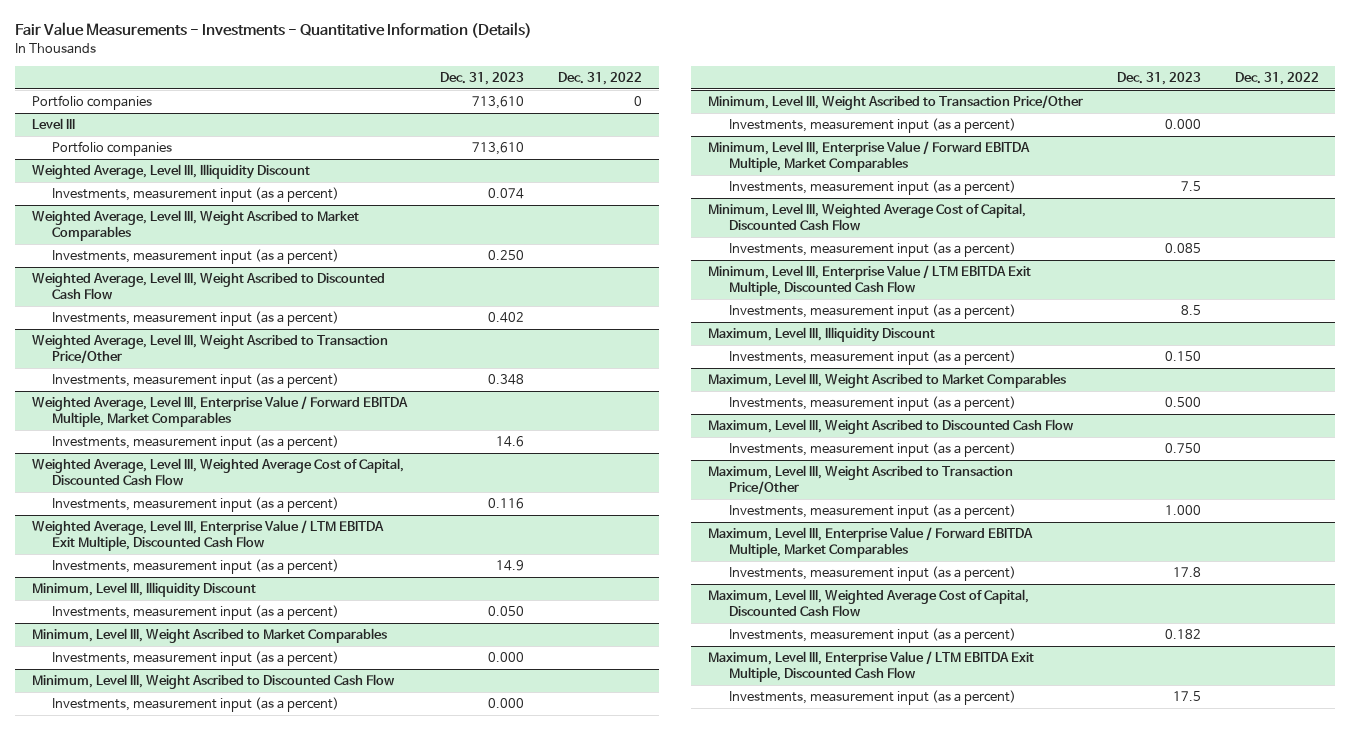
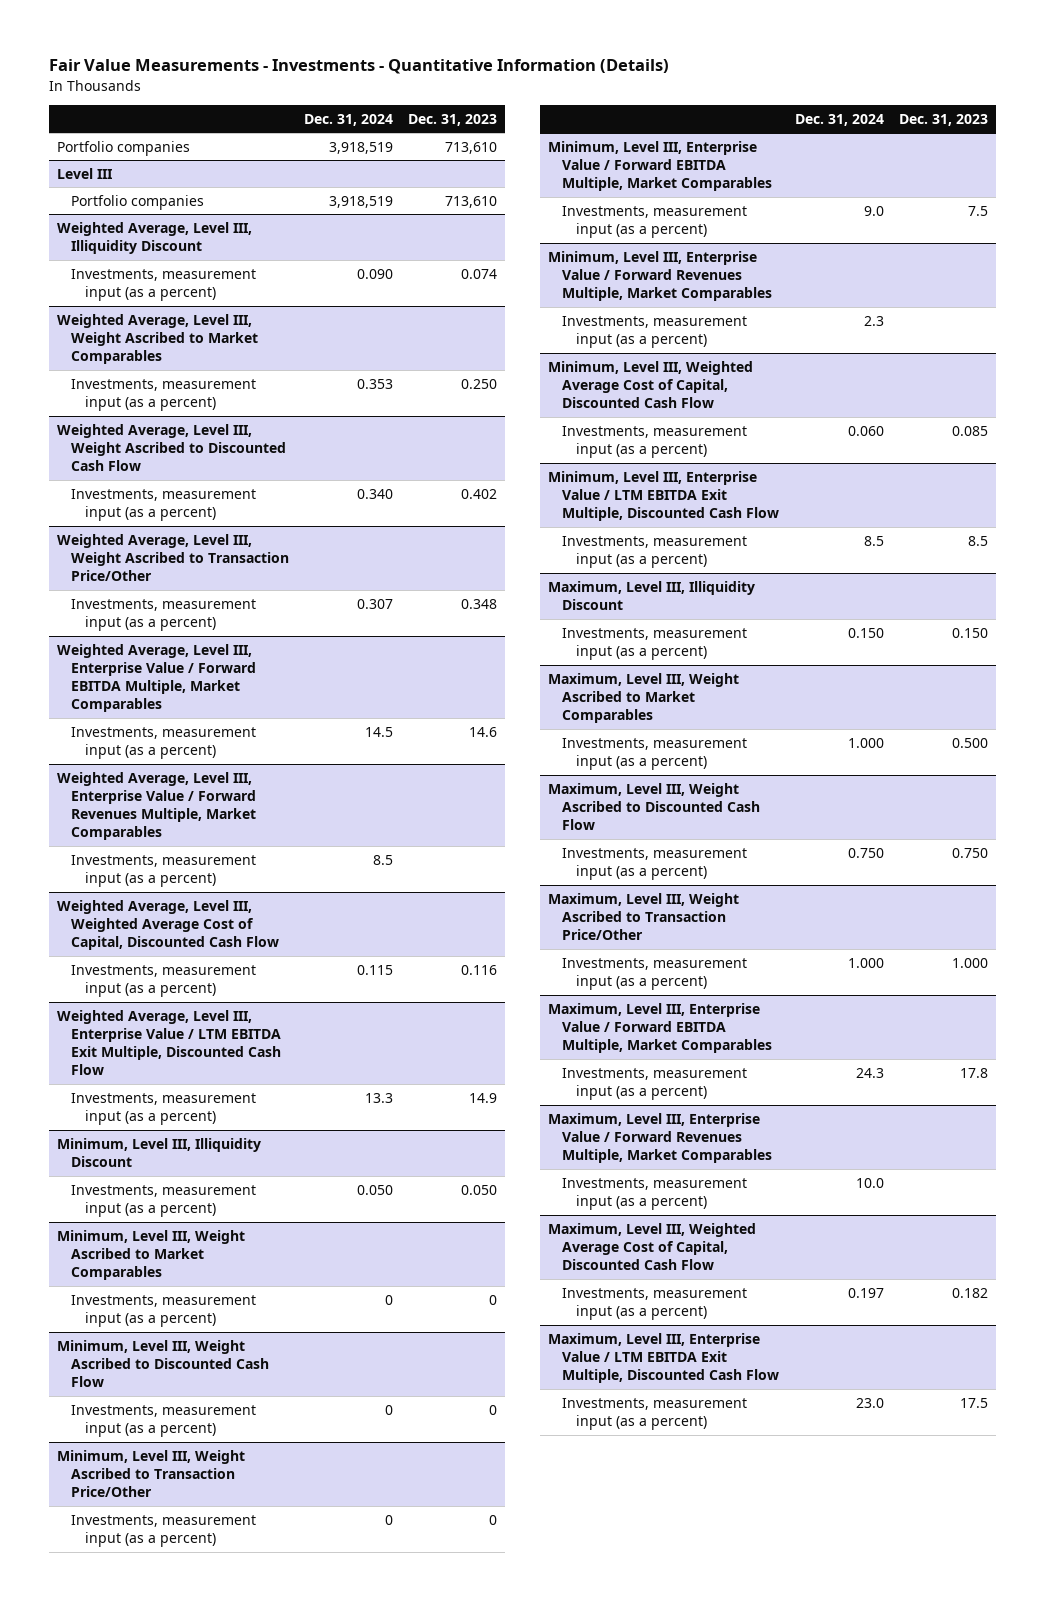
- | Dec. 31, 2023 | Dec. 31, 2022
+ | Dec. 31, 2024 | Dec. 31, 2023
+ Weighted Average, Level III, Enterprise Value / Forward Revenues Multiple, Market Comparables
+ Investments, measurement input (as a percent) | 8.5 |
@ Minimum, Level III, Weight Ascribed to Market Comparables
- Investments, measurement input (as a percent) | 0.000 |
+ Investments, measurement input (as a percent) | 0 | 0
@ Minimum, Level III, Weight Ascribed to Discounted Cash Flow
- Investments, measurement input (as a percent) | 0.000 |
+ Investments, measurement input (as a percent) | 0 | 0
@ Minimum, Level III, Weight Ascribed to Transaction Price/Other
- Investments, measurement input (as a percent) | 0.000 |
+ Investments, measurement input (as a percent) | 0 | 0
+ Minimum, Level III, Enterprise Value / Forward Revenues Multiple, Market Comparables
+ Investments, measurement input (as a percent) | 2.3 |
+ Maximum, Level III, Enterprise Value / Forward Revenues Multiple, Market Comparables
+ Investments, measurement input (as a percent) | 10.0 |

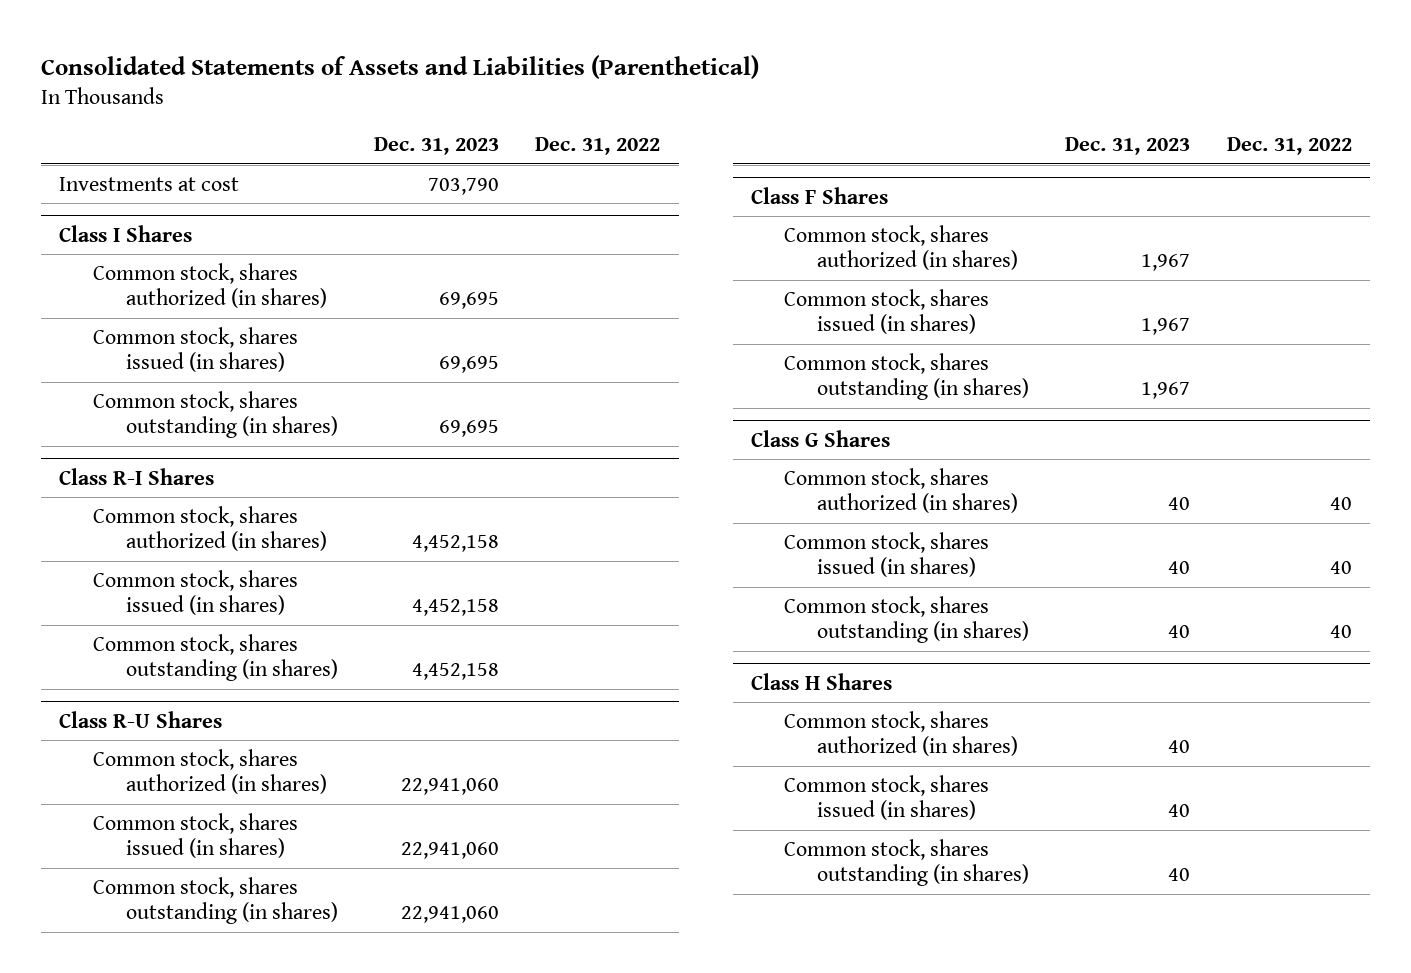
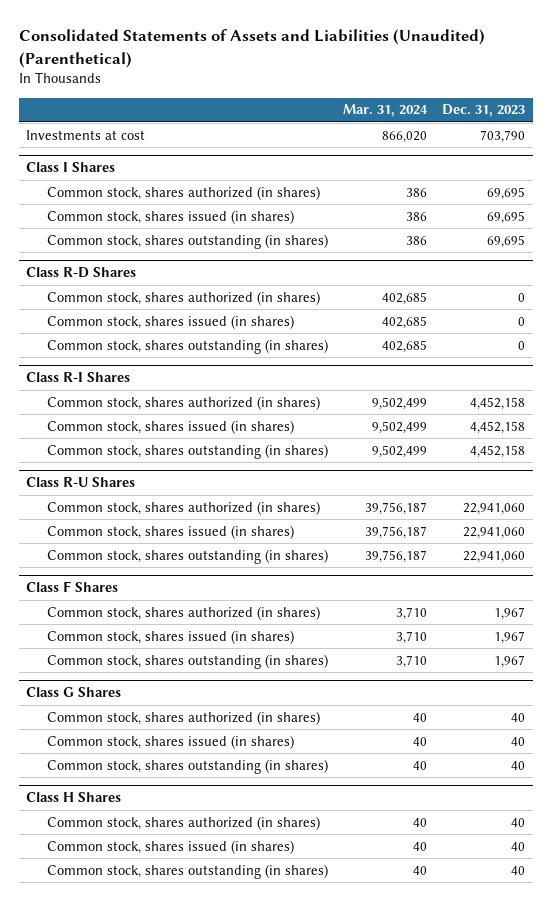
- Consolidated Statements of Assets and Liabilities (Parenthetical)
+ Consolidated Statements of Assets and Liabilities (Unaudited) (Parenthetical)
- | Dec. 31, 2023 | Dec. 31, 2022
+ | Mar. 31, 2024 | Dec. 31, 2023
+ Class R-D Shares
+ Common stock, shares authorized (in shares) | 402,685 | 0
+ Common stock, shares issued (in shares) | 402,685 | 0
+ Common stock, shares outstanding (in shares) | 402,685 | 0

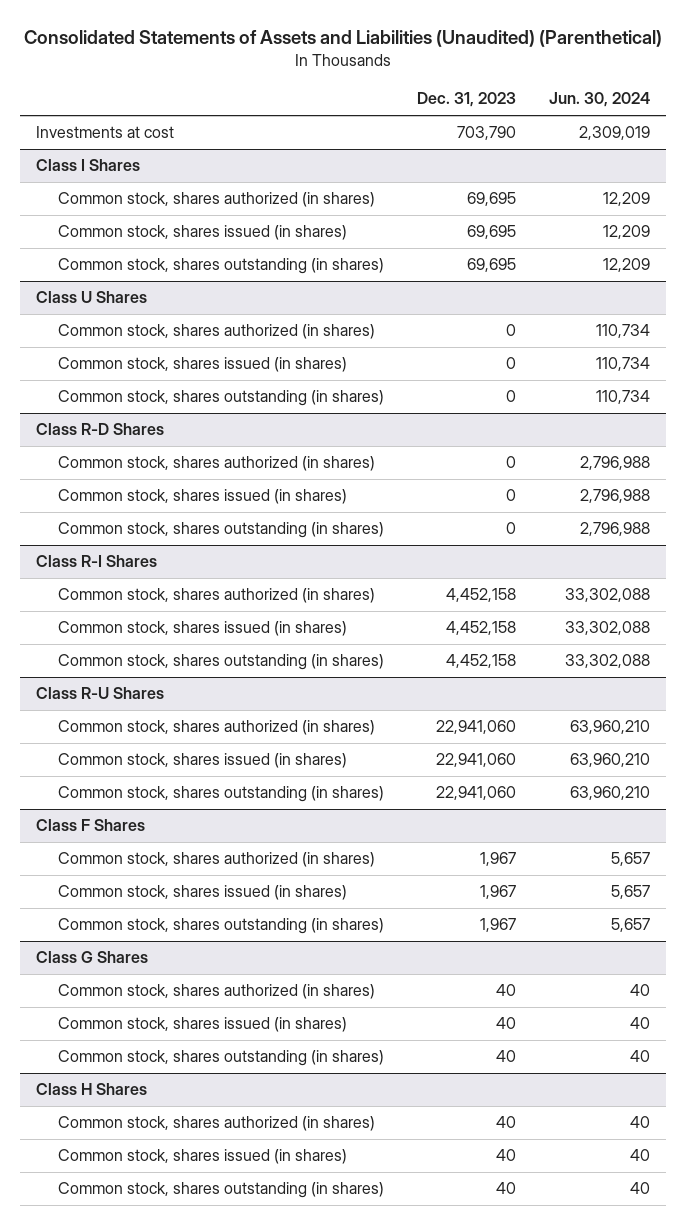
- | Mar. 31, 2024 | Dec. 31, 2023
+ | Dec. 31, 2023 | Jun. 30, 2024
+ Class U Shares
+ Common stock, shares authorized (in shares) | 0 | 110,734
+ Common stock, shares issued (in shares) | 0 | 110,734
+ Common stock, shares outstanding (in shares) | 0 | 110,734

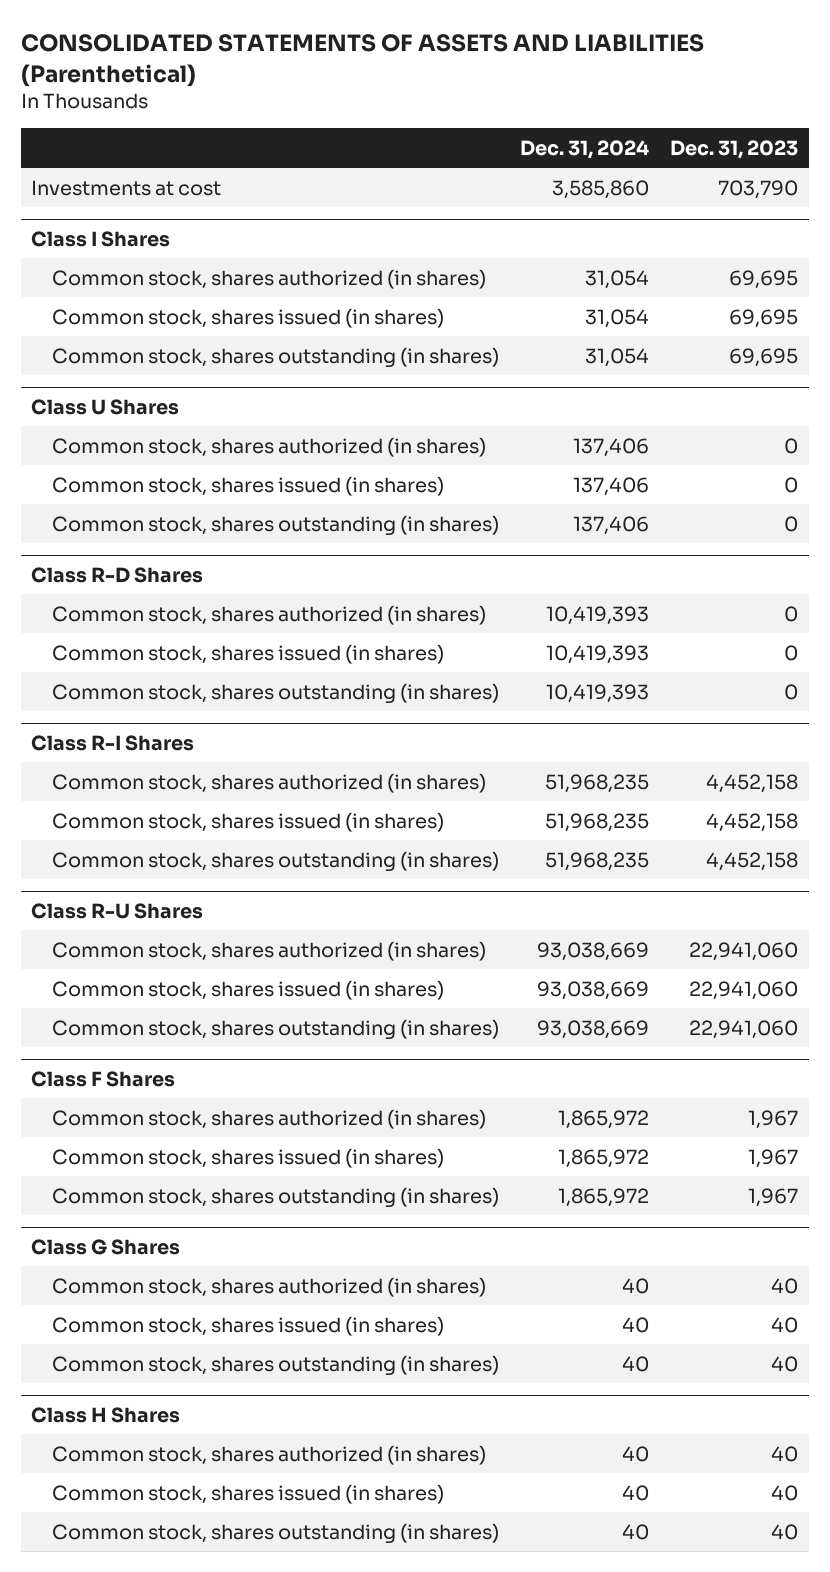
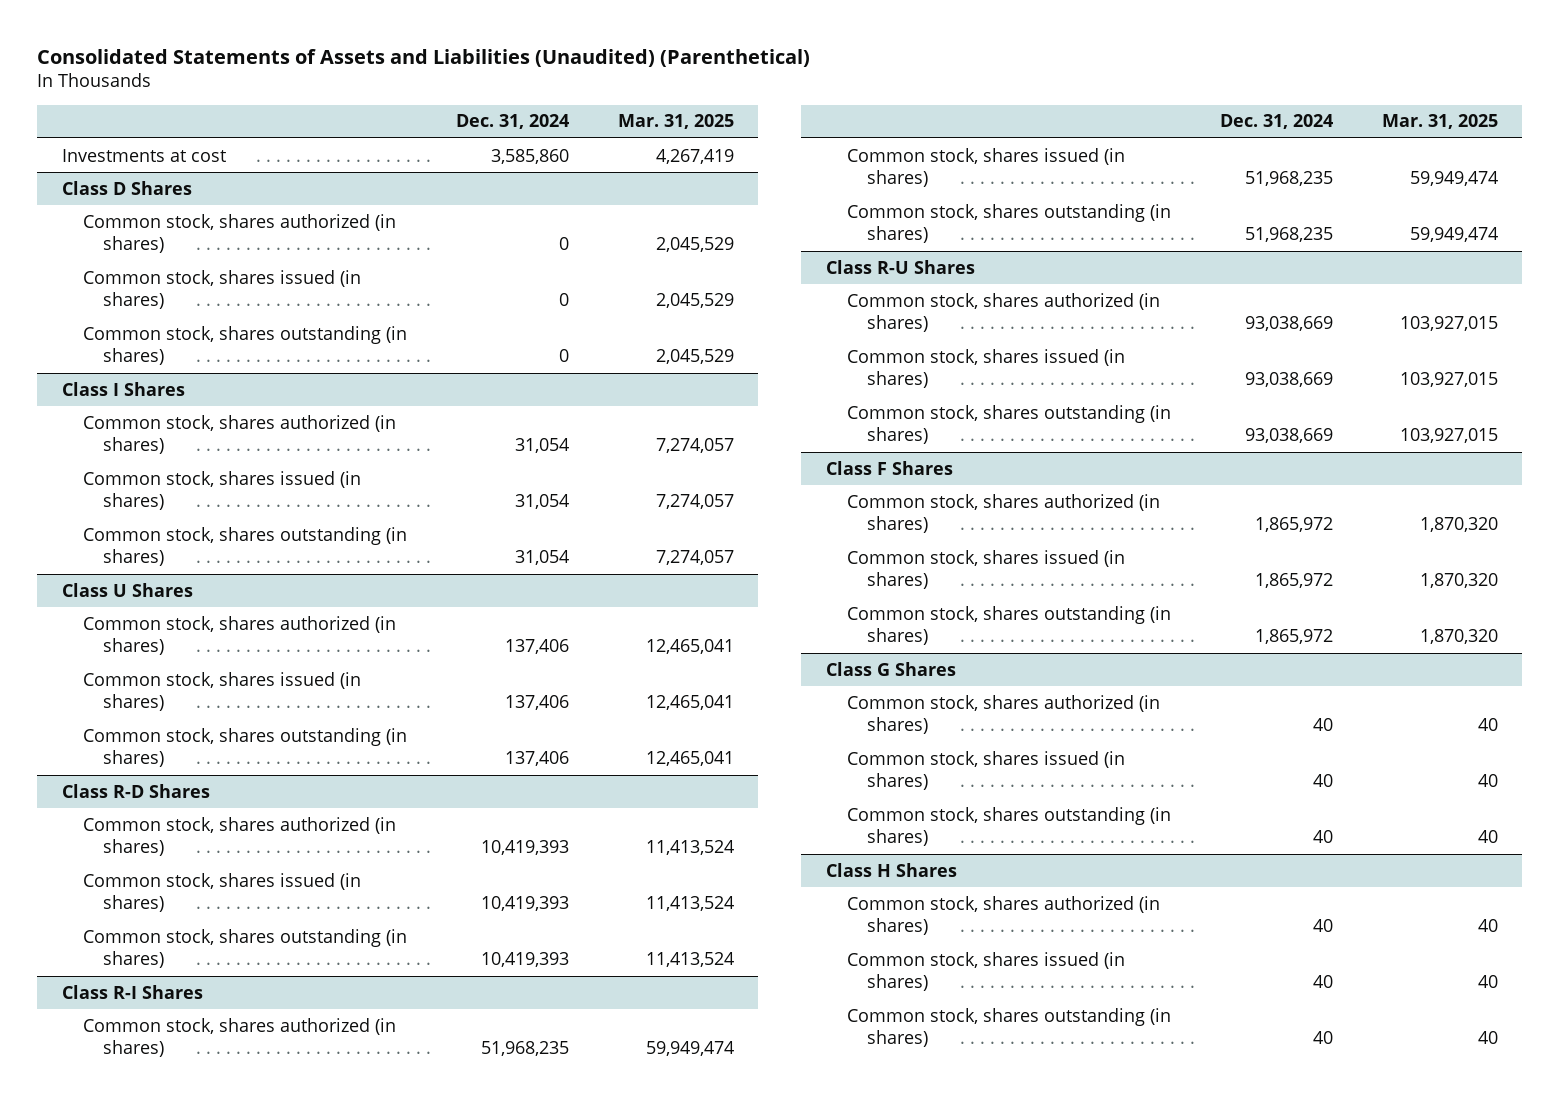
- CONSOLIDATED STATEMENTS OF ASSETS AND LIABILITIES (Parenthetical)
+ Consolidated Statements of Assets and Liabilities (Unaudited) (Parenthetical)
- | Dec. 31, 2024 | Dec. 31, 2023
+ | Dec. 31, 2024 | Mar. 31, 2025
+ Class D Shares
+ Common stock, shares authorized (in shares) | 0 | 2,045,529
+ Common stock, shares issued (in shares) | 0 | 2,045,529
+ Common stock, shares outstanding (in shares) | 0 | 2,045,529

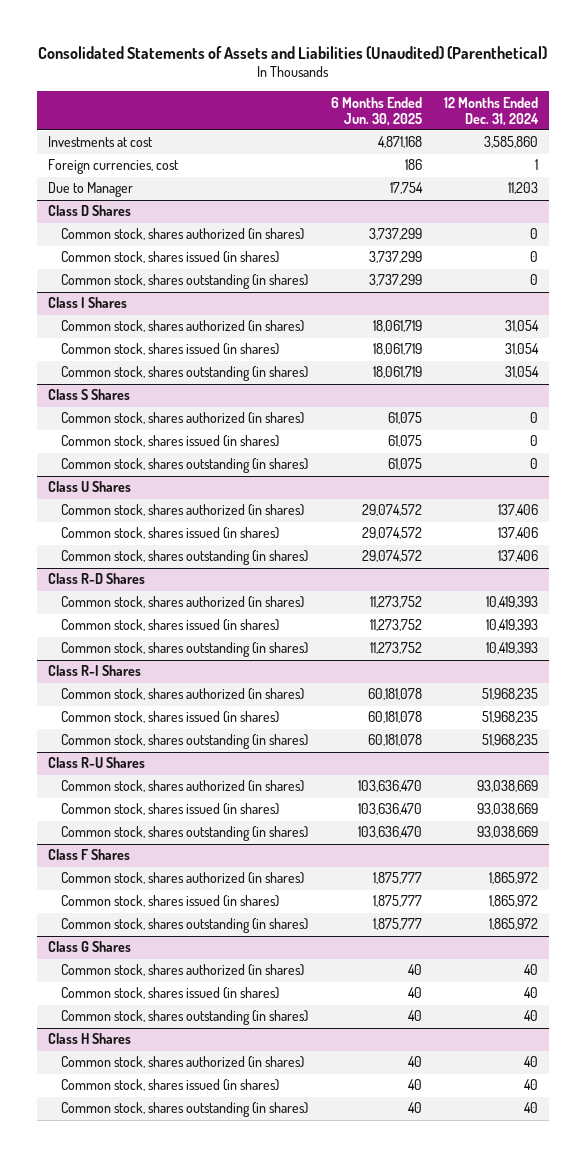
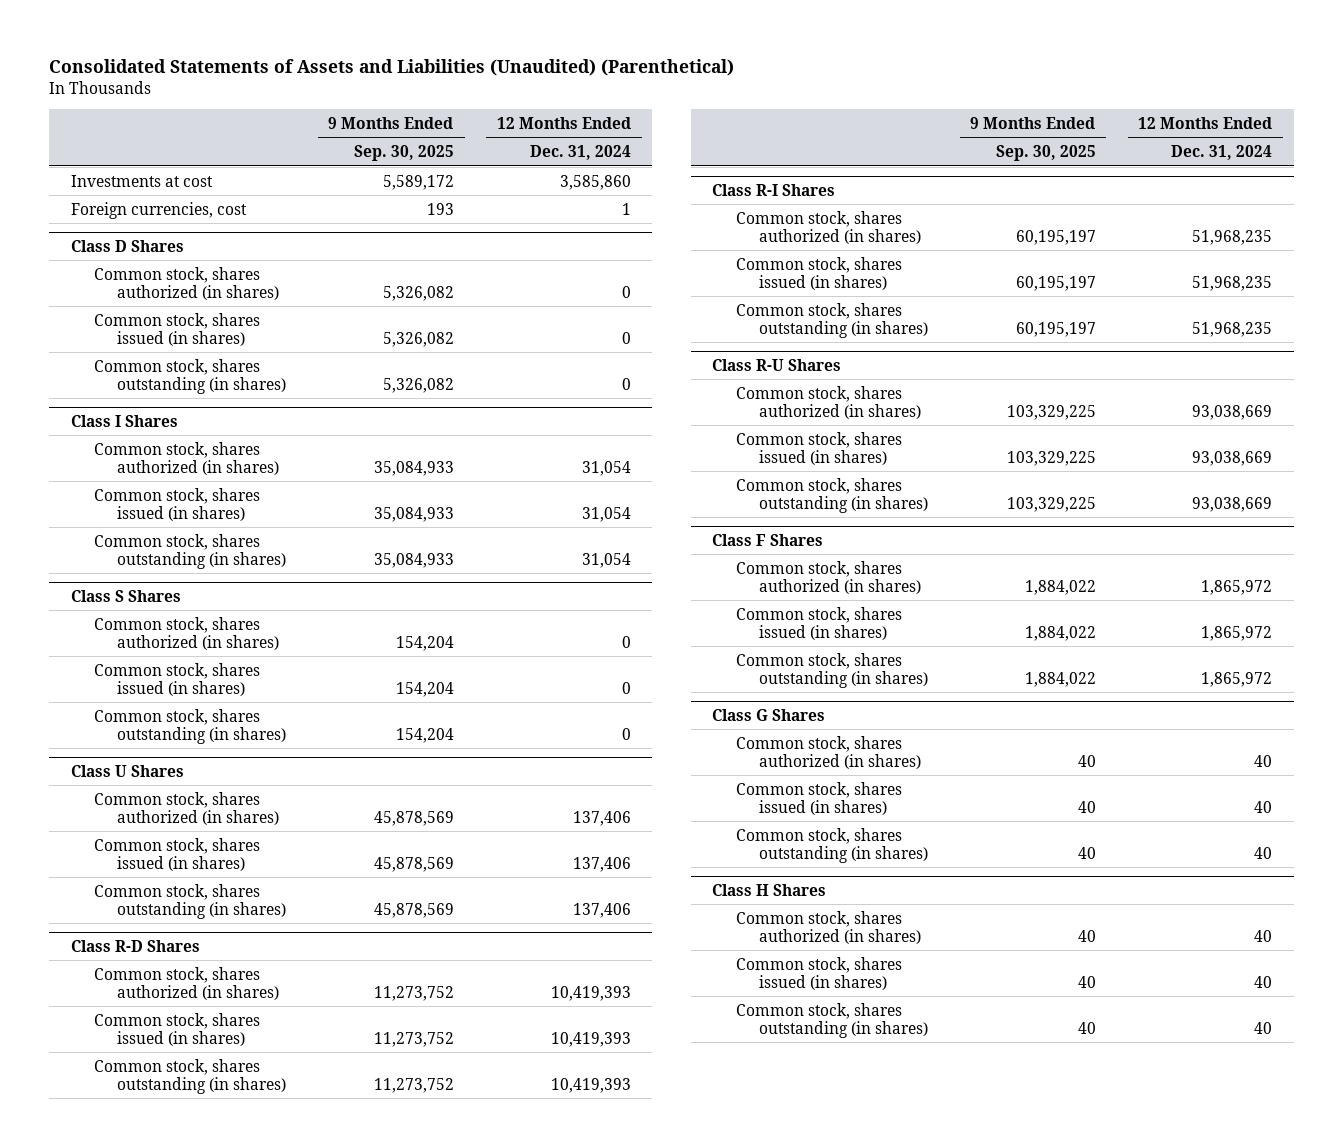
- | 6 Months Ended Jun. 30, 2025 | 12 Months Ended Dec. 31, 2024
+ | 9 Months Ended Sep. 30, 2025 | 12 Months Ended Dec. 31, 2024
- Due to Manager | 17,754 | 11,203

